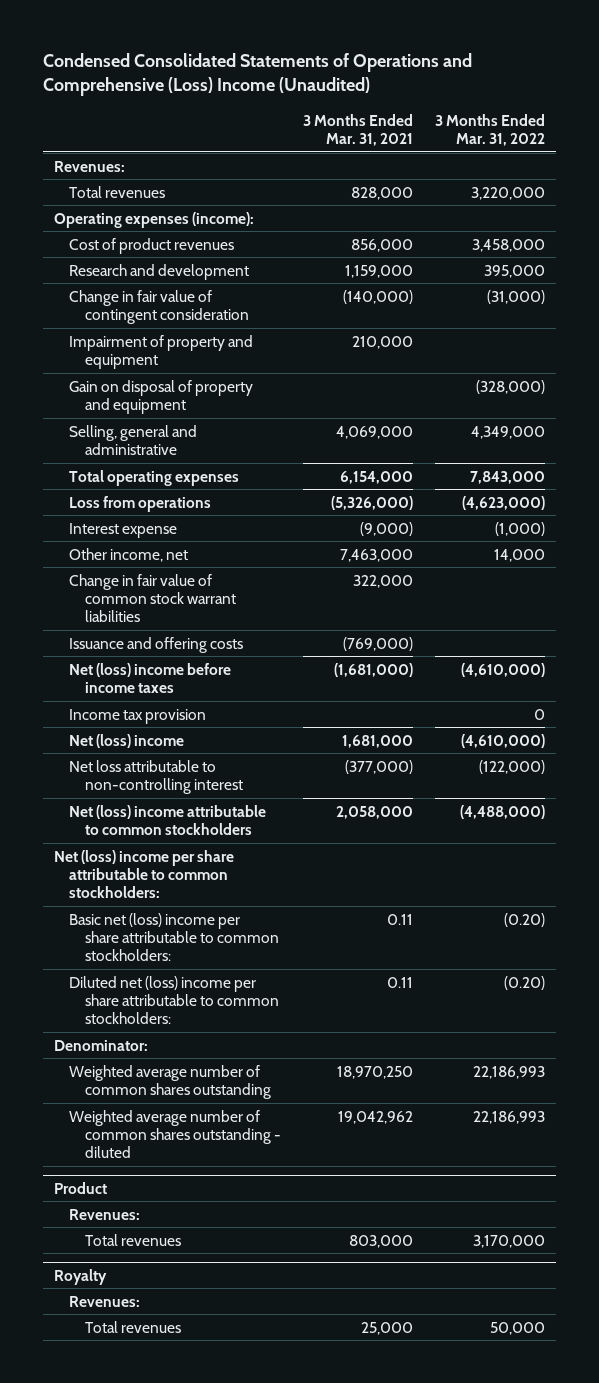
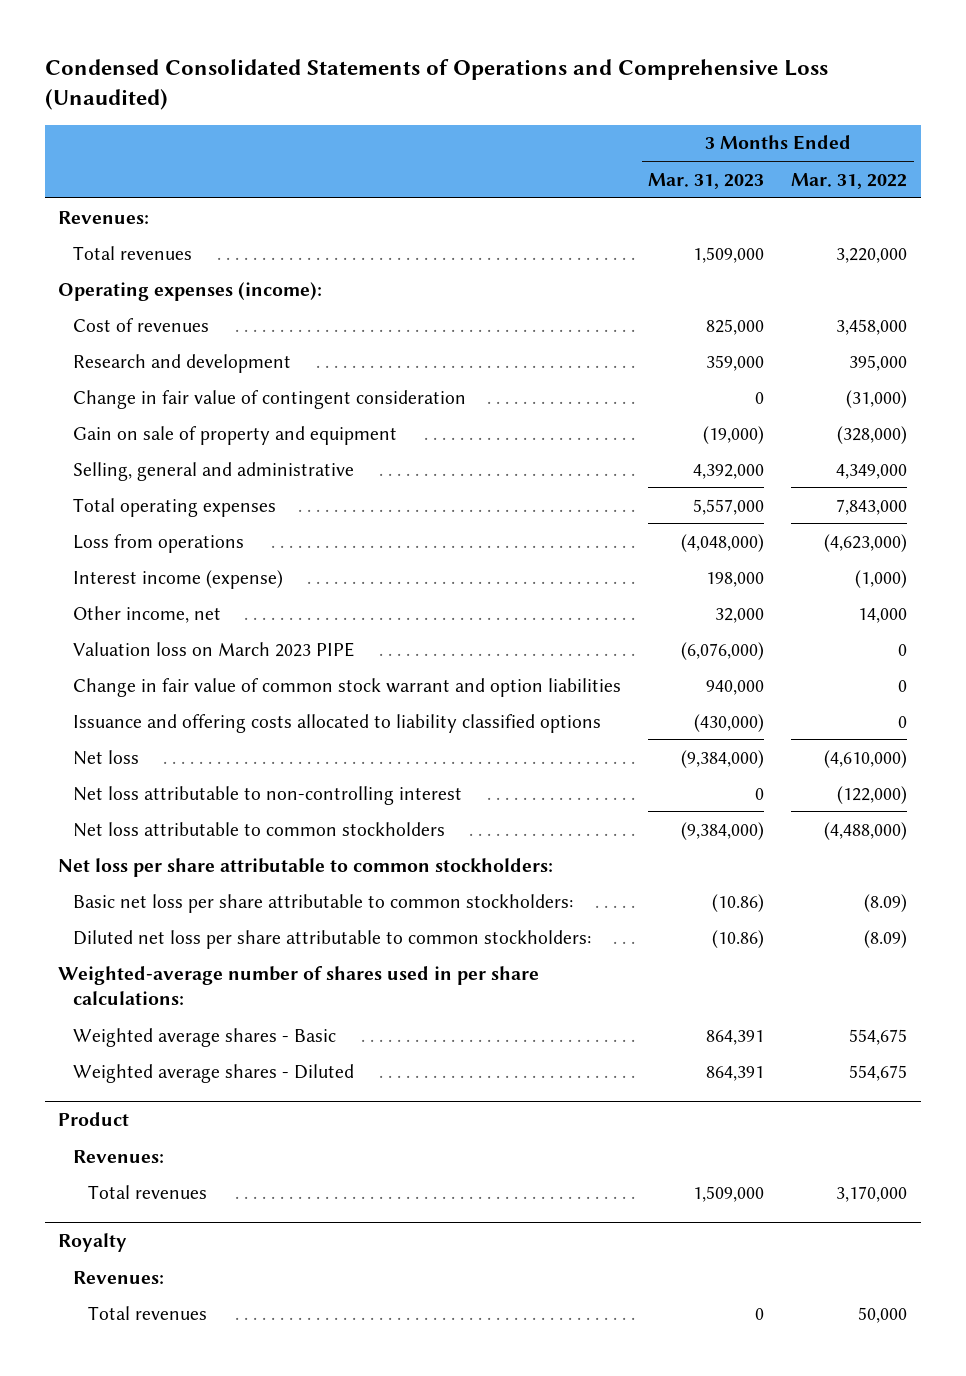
- Condensed Consolidated Statements of Operations and Comprehensive (Loss) Income (Unaudited)
+ Condensed Consolidated Statements of Operations and Comprehensive Loss (Unaudited)
- | 3 Months Ended Mar. 31, 2021 | 3 Months Ended Mar. 31, 2022
+ | 3 Months Ended Mar. 31, 2023 | 3 Months Ended Mar. 31, 2022
- Cost of product revenues | 856,000 | 3,458,000
+ Cost of revenues | 825,000 | 3,458,000
- Impairment of property and equipment | 210,000 |
- Gain on disposal of property and equipment | | (328,000)
+ Gain on sale of property and equipment | (19,000) | (328,000)
- Interest expense | (9,000) | (1,000)
+ Interest income (expense) | 198,000 | (1,000)
- Change in fair value of common stock warrant liabilities | 322,000 |
- Issuance and offering costs | (769,000) |
- Net (loss) income before income taxes | (1,681,000) | (4,610,000)
- Income tax provision | | 0
- Net (loss) income | 1,681,000 | (4,610,000)
+ Valuation loss on March 2023 PIPE | (6,076,000) | 0
+ Change in fair value of common stock warrant and option liabilities | 940,000 | 0
+ Issuance and offering costs allocated to liability classified options | (430,000) | 0
+ Net loss | (9,384,000) | (4,610,000)
- Net (loss) income attributable to common stockholders | 2,058,000 | (4,488,000)
- Net (loss) income per share attributable to common stockholders:
- Basic net (loss) income per share attributable to common stockholders: | 0.11 | (0.20)
- Diluted net (loss) income per share attributable to common stockholders: | 0.11 | (0.20)
- Denominator:
- Weighted average number of common shares outstanding | 18,970,250 | 22,186,993
- Weighted average number of common shares outstanding - diluted | 19,042,962 | 22,186,993
+ Net loss attributable to common stockholders | (9,384,000) | (4,488,000)
+ Net loss per share attributable to common stockholders:
+ Basic net loss per share attributable to common stockholders: | (10.86) | (8.09)
+ Diluted net loss per share attributable to common stockholders: | (10.86) | (8.09)
+ Weighted-average number of shares used in per share calculations:
+ Weighted average shares - Basic | 864,391 | 554,675
+ Weighted average shares - Diluted | 864,391 | 554,675

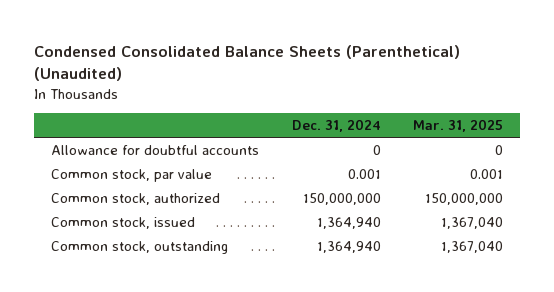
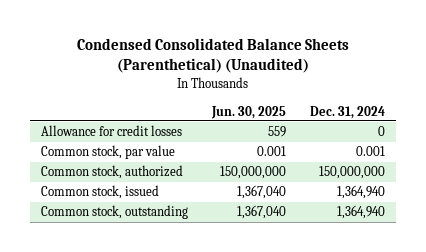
- | Dec. 31, 2024 | Mar. 31, 2025
+ | Jun. 30, 2025 | Dec. 31, 2024
- Allowance for doubtful accounts | 0 | 0
+ Allowance for credit losses | 559 | 0

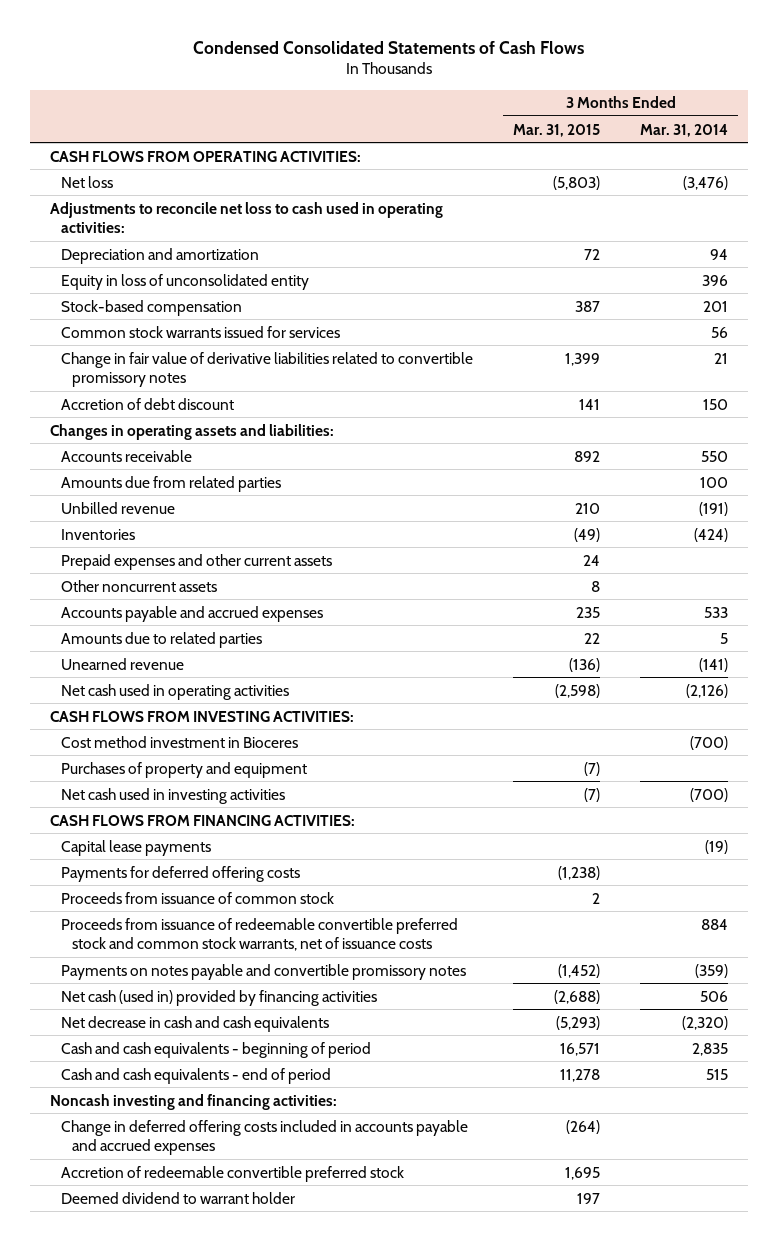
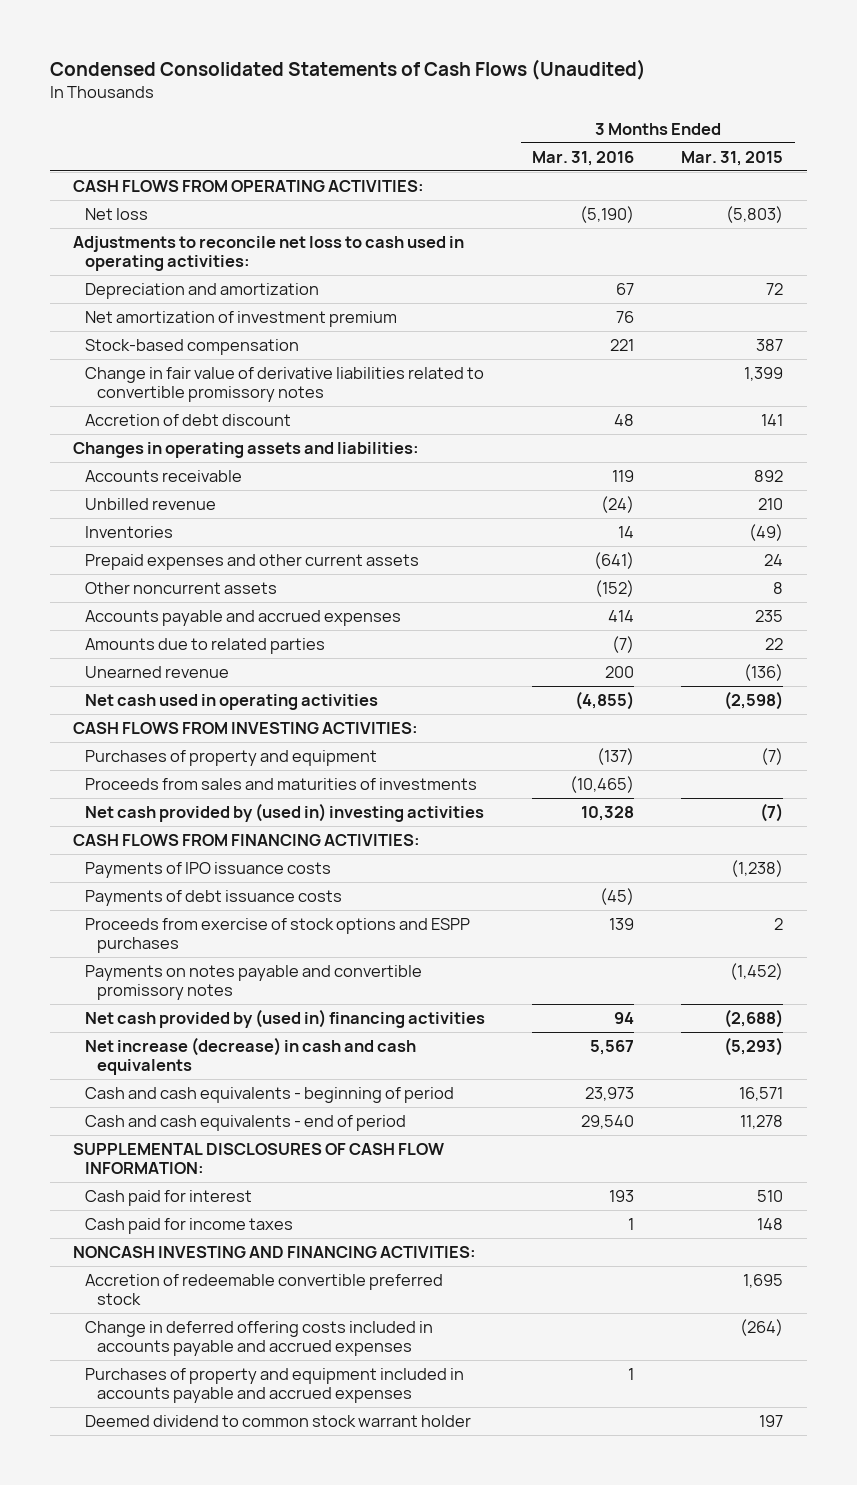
- Condensed Consolidated Statements of Cash Flows
+ Condensed Consolidated Statements of Cash Flows (Unaudited)
- | 3 Months Ended Mar. 31, 2015 | 3 Months Ended Mar. 31, 2014
+ | 3 Months Ended Mar. 31, 2016 | 3 Months Ended Mar. 31, 2015
- Equity in loss of unconsolidated entity | | 396
+ Net amortization of investment premium | 76 |
- Common stock warrants issued for services | | 56
- Amounts due from related parties | | 100
- Cost method investment in Bioceres | | (700)
- Net cash used in investing activities | (7) | (700)
+ Proceeds from sales and maturities of investments | (10,465) |
+ Net cash provided by (used in) investing activities | 10,328 | (7)
- Capital lease payments | | (19)
- Payments for deferred offering costs | (1,238) |
- Proceeds from issuance of common stock | 2 |
- Proceeds from issuance of redeemable convertible preferred stock and common stock warrants, net of issuance costs | | 884
+ Payments of IPO issuance costs | | (1,238)
+ Payments of debt issuance costs | (45) |
+ Proceeds from exercise of stock options and ESPP purchases | 139 | 2
- Net cash (used in) provided by financing activities | (2,688) | 506
- Net decrease in cash and cash equivalents | (5,293) | (2,320)
+ Net cash provided by (used in) financing activities | 94 | (2,688)
+ Net increase (decrease) in cash and cash equivalents | 5,567 | (5,293)
- Noncash investing and financing activities:
+ SUPPLEMENTAL DISCLOSURES OF CASH FLOW INFORMATION:
+ Cash paid for interest | 193 | 510
+ Cash paid for income taxes | 1 | 148
+ NONCASH INVESTING AND FINANCING ACTIVITIES:
- Deemed dividend to warrant holder | 197 |
moved down: Change in deferred offering costs included in accounts payable and accrued expenses | | (264)
+ Purchases of property and equipment included in accounts payable and accrued expenses | 1 |
+ Deemed dividend to common stock warrant holder | | 197

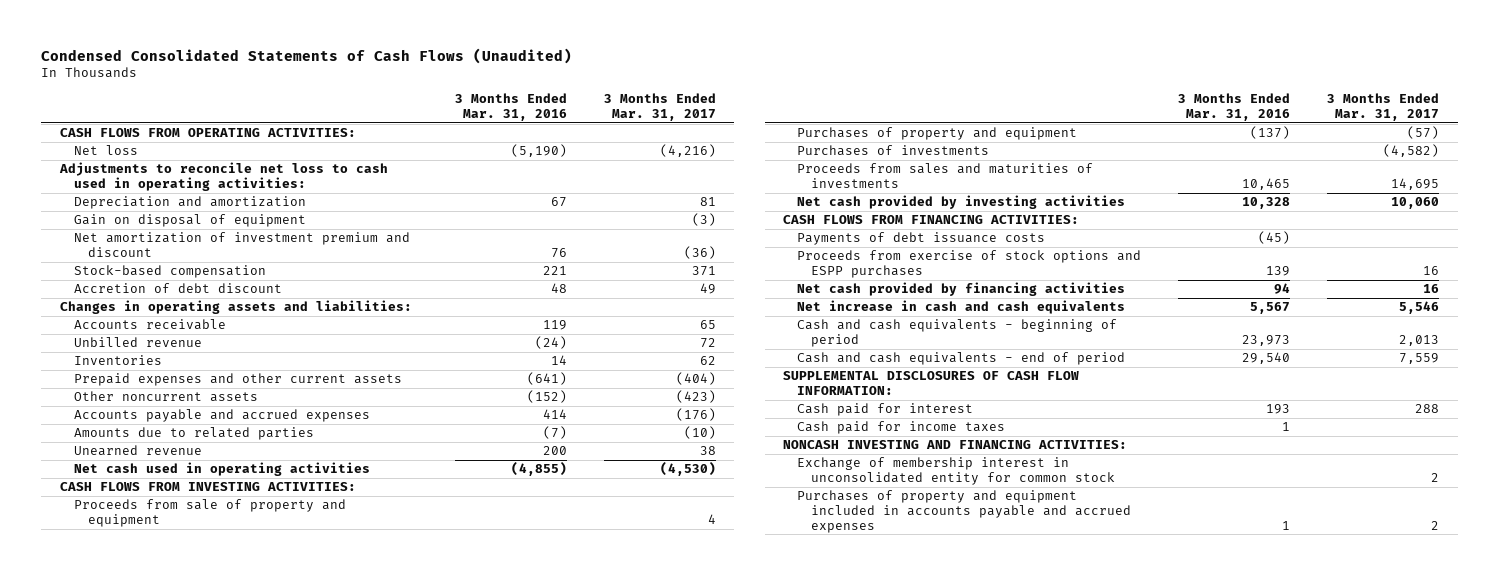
- | 3 Months Ended Mar. 31, 2016 | 3 Months Ended Mar. 31, 2015
+ | 3 Months Ended Mar. 31, 2016 | 3 Months Ended Mar. 31, 2017
- Net amortization of investment premium | 76 |
+ Gain on disposal of equipment | | (3)
+ Net amortization of investment premium and discount | 76 | (36)
- Change in fair value of derivative liabilities related to convertible promissory notes | | 1,399
+ Proceeds from sale of property and equipment | | 4
- Proceeds from sales and maturities of investments | (10,465) |
- Net cash provided by (used in) investing activities | 10,328 | (7)
+ Purchases of investments | | (4,582)
+ Proceeds from sales and maturities of investments | 10,465 | 14,695
+ Net cash provided by investing activities | 10,328 | 10,060
- Payments of IPO issuance costs | | (1,238)
- Payments on notes payable and convertible promissory notes | | (1,452)
- Net cash provided by (used in) financing activities | 94 | (2,688)
- Net increase (decrease) in cash and cash equivalents | 5,567 | (5,293)
+ Net cash provided by financing activities | 94 | 16
+ Net increase in cash and cash equivalents | 5,567 | 5,546
- Accretion of redeemable convertible preferred stock | | 1,695
- Change in deferred offering costs included in accounts payable and accrued expenses | | (264)
+ Exchange of membership interest in unconsolidated entity for common stock | | 2
- Deemed dividend to common stock warrant holder | | 197

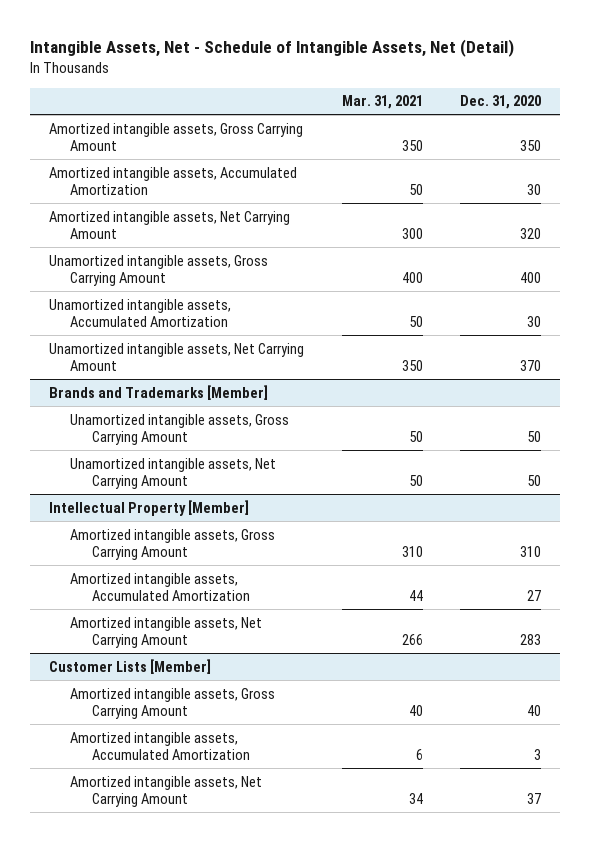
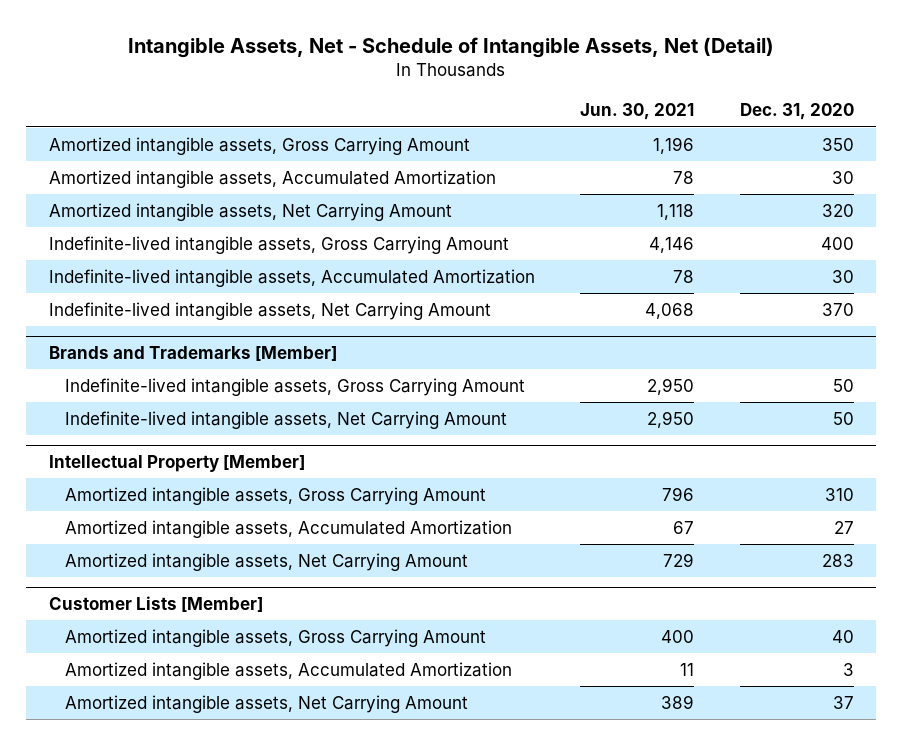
- | Mar. 31, 2021 | Dec. 31, 2020
+ | Jun. 30, 2021 | Dec. 31, 2020
- Unamortized intangible assets, Gross Carrying Amount | 400 | 400
- Unamortized intangible assets, Accumulated Amortization | 50 | 30
- Unamortized intangible assets, Net Carrying Amount | 350 | 370
+ Indefinite-lived intangible assets, Gross Carrying Amount | 4,146 | 400
+ Indefinite-lived intangible assets, Accumulated Amortization | 78 | 30
+ Indefinite-lived intangible assets, Net Carrying Amount | 4,068 | 370
@ Brands and Trademarks [Member]
- Unamortized intangible assets, Gross Carrying Amount | 50 | 50
- Unamortized intangible assets, Net Carrying Amount | 50 | 50
+ Indefinite-lived intangible assets, Gross Carrying Amount | 2,950 | 50
+ Indefinite-lived intangible assets, Net Carrying Amount | 2,950 | 50

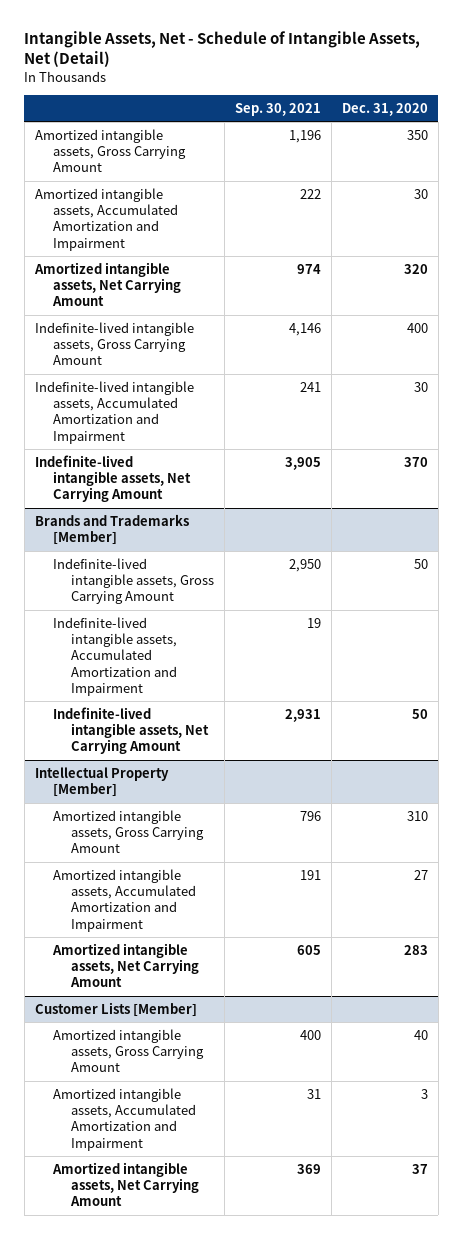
- | Jun. 30, 2021 | Dec. 31, 2020
+ | Sep. 30, 2021 | Dec. 31, 2020
- Amortized intangible assets, Accumulated Amortization | 78 | 30
+ Amortized intangible assets, Accumulated Amortization and Impairment | 222 | 30
- Indefinite-lived intangible assets, Accumulated Amortization | 78 | 30
+ Indefinite-lived intangible assets, Accumulated Amortization and Impairment | 241 | 30
@ Brands and Trademarks [Member]
+ Indefinite-lived intangible assets, Accumulated Amortization and Impairment | 19 |
@ Intellectual Property [Member]
- Amortized intangible assets, Accumulated Amortization | 67 | 27
+ Amortized intangible assets, Accumulated Amortization and Impairment | 191 | 27
@ Customer Lists [Member]
- Amortized intangible assets, Accumulated Amortization | 11 | 3
+ Amortized intangible assets, Accumulated Amortization and Impairment | 31 | 3

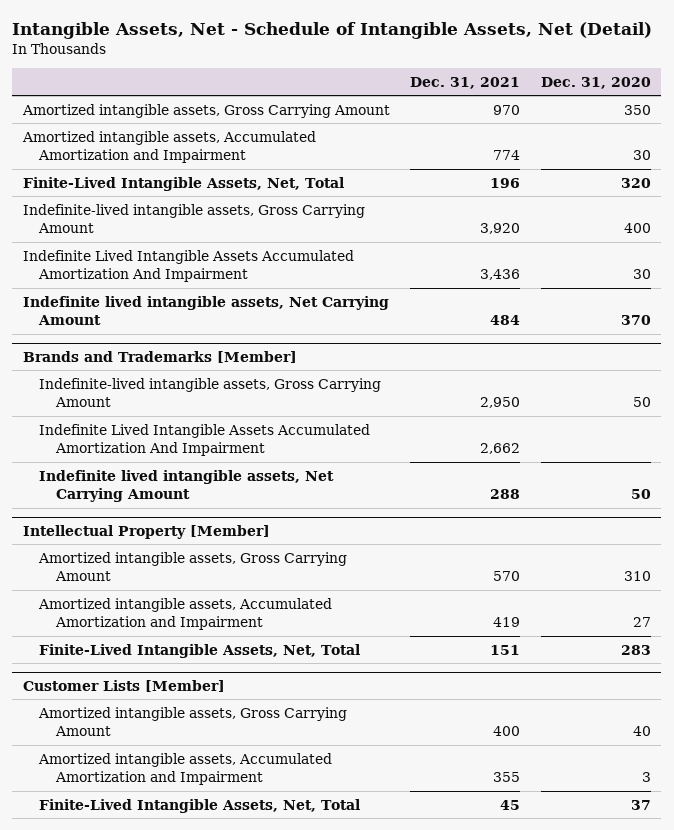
- | Sep. 30, 2021 | Dec. 31, 2020
+ | Dec. 31, 2021 | Dec. 31, 2020
- Amortized intangible assets, Net Carrying Amount | 974 | 320
+ Finite-Lived Intangible Assets, Net, Total | 196 | 320
- Indefinite-lived intangible assets, Accumulated Amortization and Impairment | 241 | 30
- Indefinite-lived intangible assets, Net Carrying Amount | 3,905 | 370
+ Indefinite Lived Intangible Assets Accumulated Amortization And Impairment | 3,436 | 30
+ Indefinite lived intangible assets, Net Carrying Amount | 484 | 370
@ Brands and Trademarks [Member]
- Indefinite-lived intangible assets, Accumulated Amortization and Impairment | 19 |
- Indefinite-lived intangible assets, Net Carrying Amount | 2,931 | 50
+ Indefinite Lived Intangible Assets Accumulated Amortization And Impairment | 2,662 |
+ Indefinite lived intangible assets, Net Carrying Amount | 288 | 50
@ Intellectual Property [Member]
- Amortized intangible assets, Net Carrying Amount | 605 | 283
+ Finite-Lived Intangible Assets, Net, Total | 151 | 283
@ Customer Lists [Member]
- Amortized intangible assets, Net Carrying Amount | 369 | 37
+ Finite-Lived Intangible Assets, Net, Total | 45 | 37

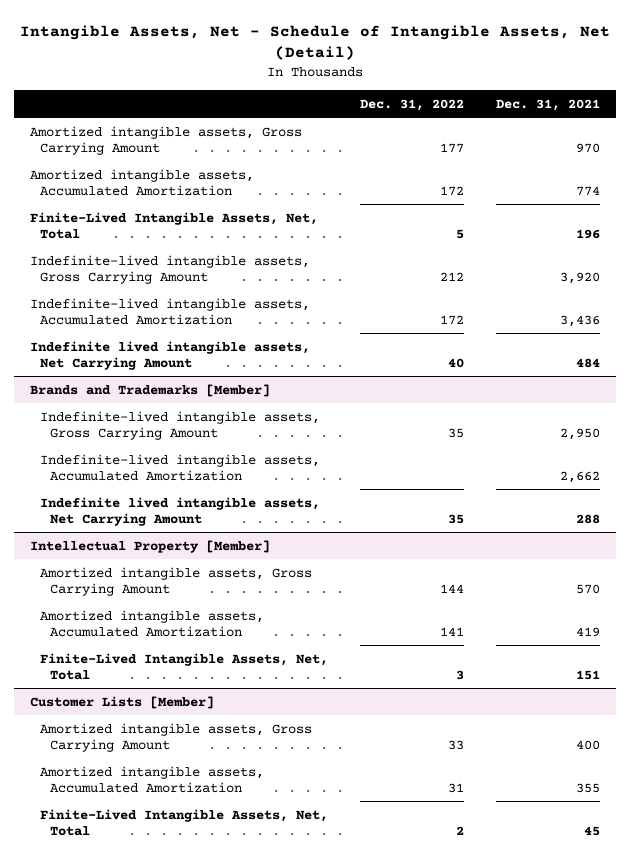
- | Dec. 31, 2021 | Dec. 31, 2020
+ | Dec. 31, 2022 | Dec. 31, 2021
- Amortized intangible assets, Accumulated Amortization and Impairment | 774 | 30
+ Amortized intangible assets, Accumulated Amortization | 172 | 774
- Indefinite Lived Intangible Assets Accumulated Amortization And Impairment | 3,436 | 30
+ Indefinite-lived intangible assets, Accumulated Amortization | 172 | 3,436
@ Brands and Trademarks [Member]
- Indefinite Lived Intangible Assets Accumulated Amortization And Impairment | 2,662 |
+ Indefinite-lived intangible assets, Accumulated Amortization | | 2,662
@ Intellectual Property [Member]
- Amortized intangible assets, Accumulated Amortization and Impairment | 419 | 27
+ Amortized intangible assets, Accumulated Amortization | 141 | 419
@ Customer Lists [Member]
- Amortized intangible assets, Accumulated Amortization and Impairment | 355 | 3
+ Amortized intangible assets, Accumulated Amortization | 31 | 355

